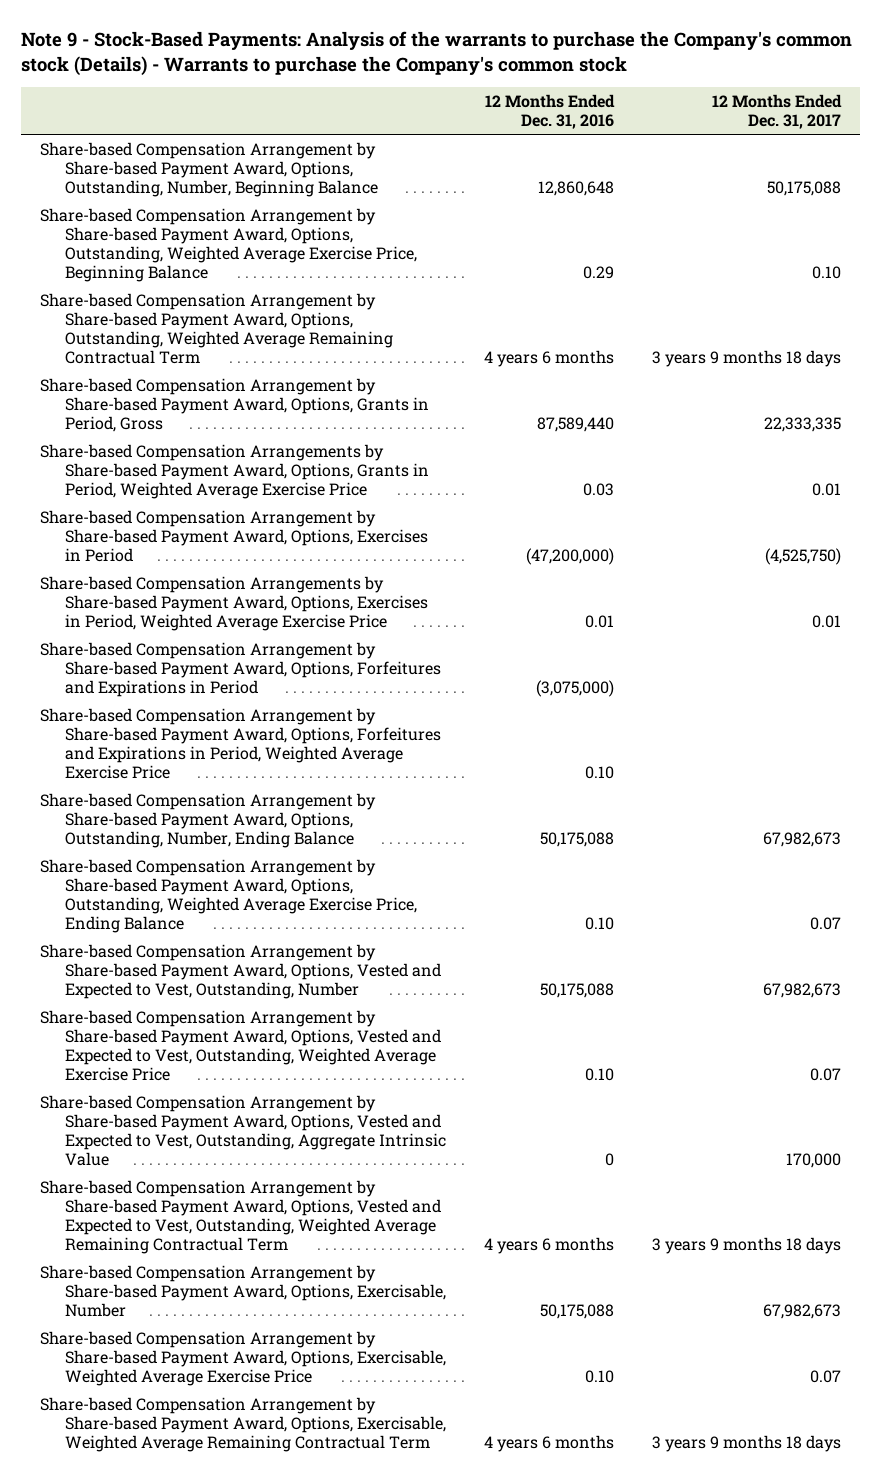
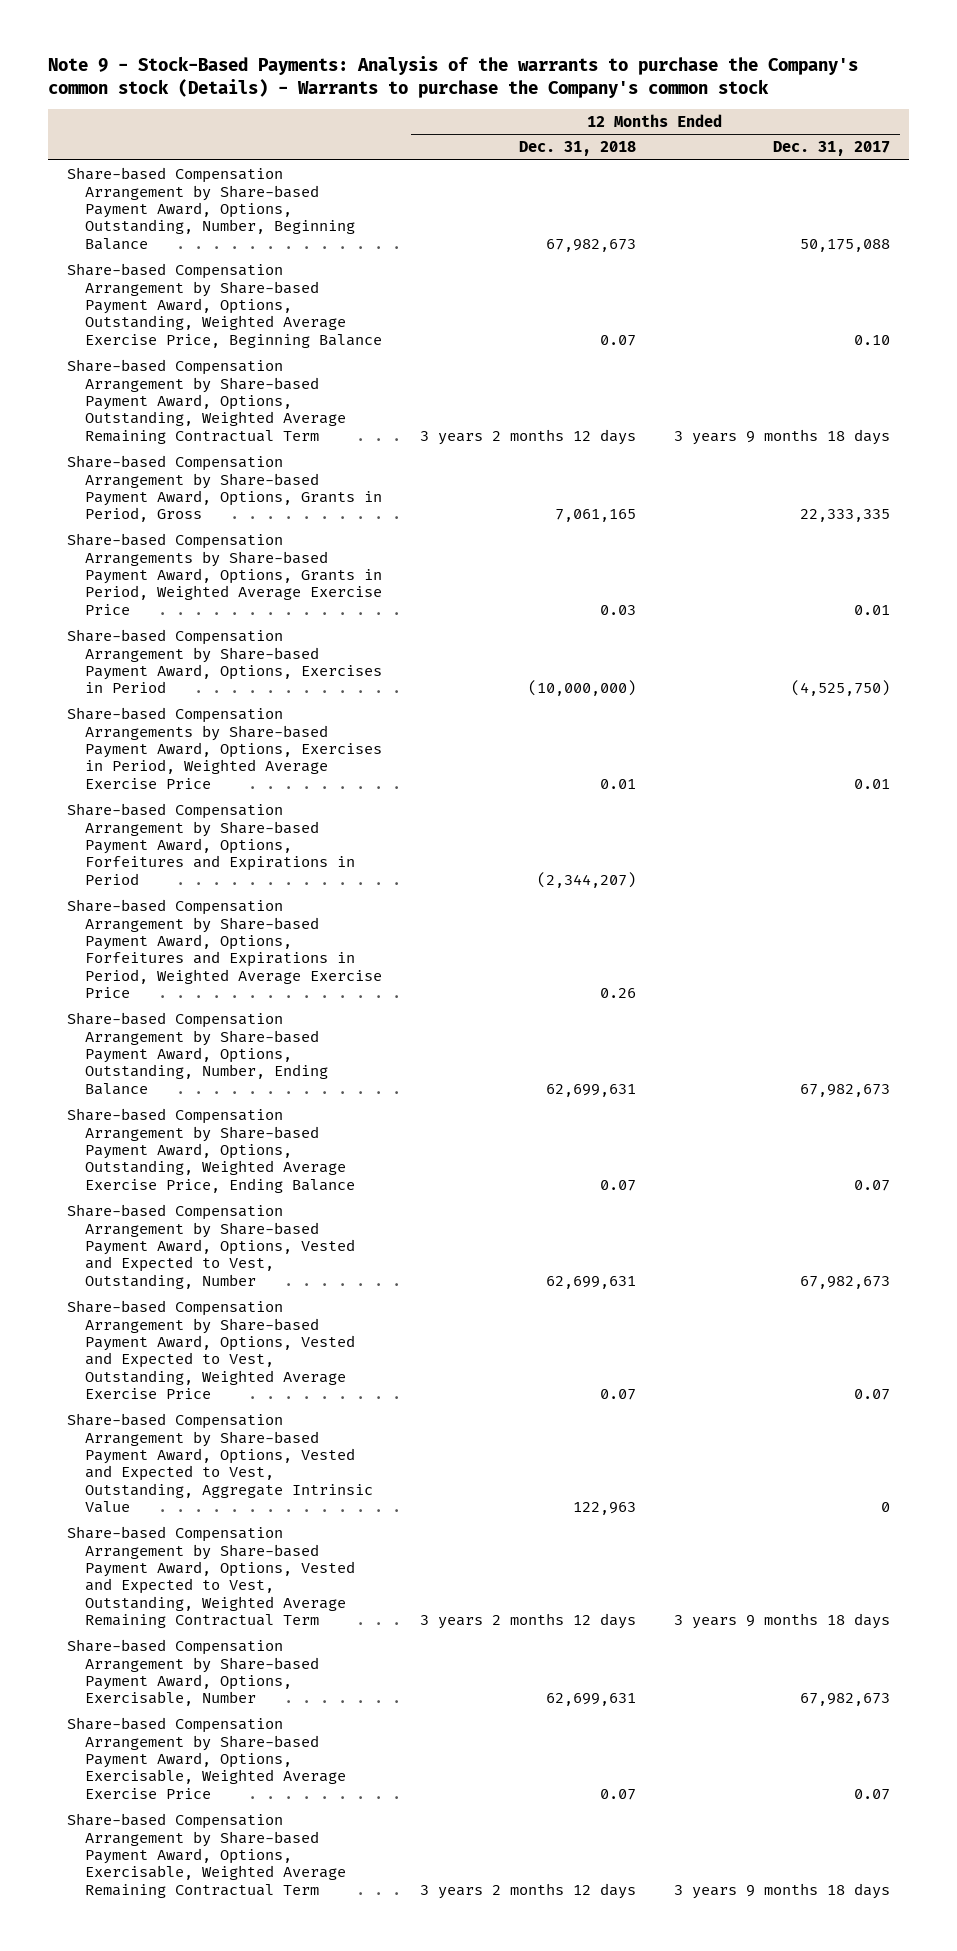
- | 12 Months Ended Dec. 31, 2016 | 12 Months Ended Dec. 31, 2017
+ | 12 Months Ended Dec. 31, 2018 | 12 Months Ended Dec. 31, 2017
- Share-based Compensation Arrangement by Share-based Payment Award, Options, Vested and Expected to Vest, Outstanding, Aggregate Intrinsic Value | 0 | 170,000
+ Share-based Compensation Arrangement by Share-based Payment Award, Options, Vested and Expected to Vest, Outstanding, Aggregate Intrinsic Value | 122,963 | 0

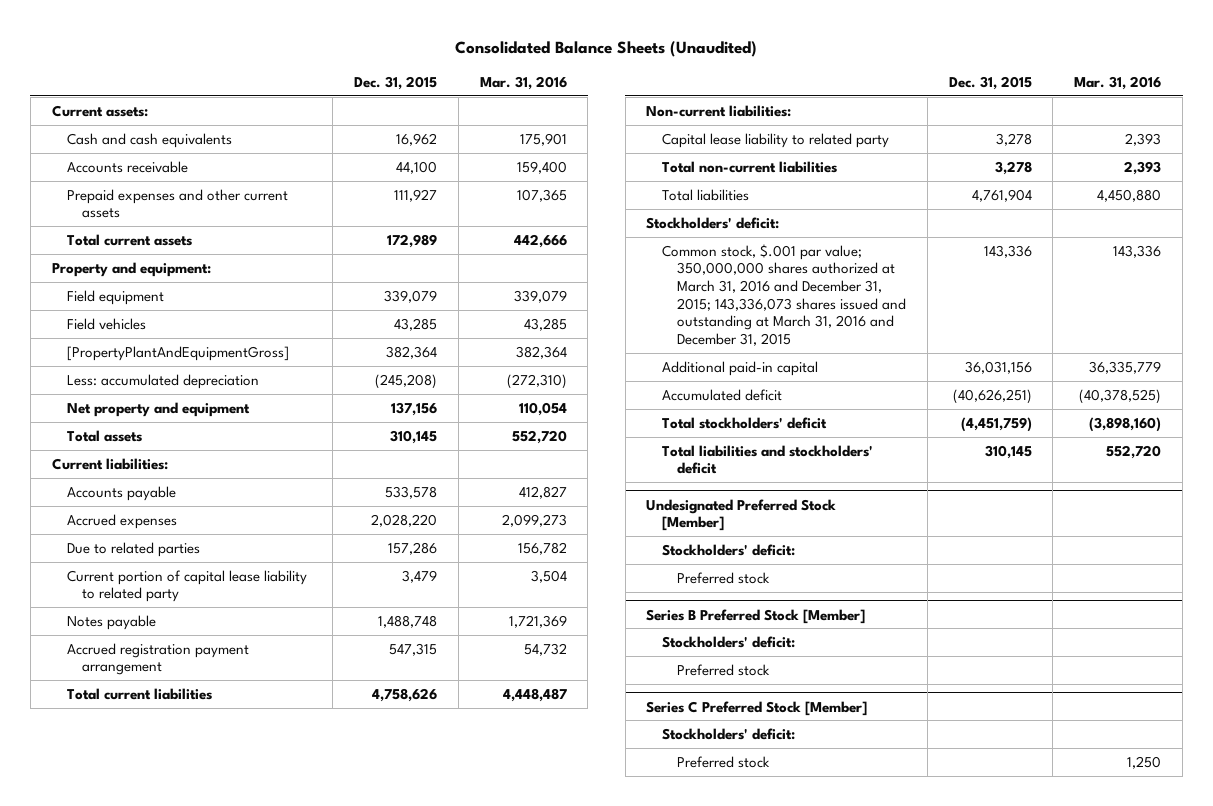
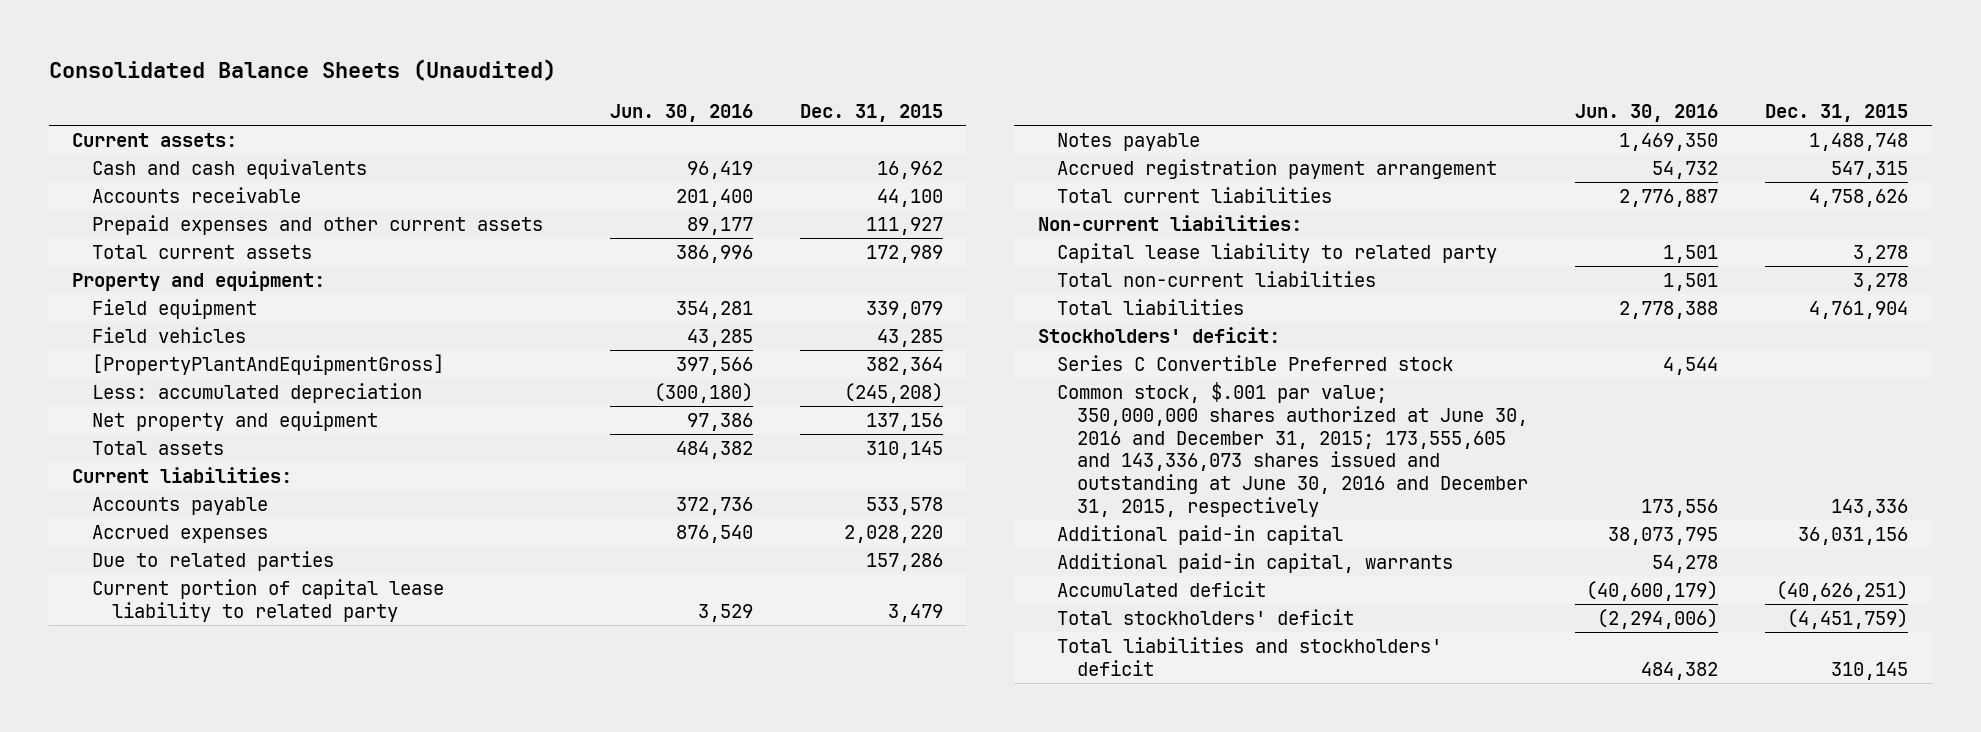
- | Dec. 31, 2015 | Mar. 31, 2016
+ | Jun. 30, 2016 | Dec. 31, 2015
- Common stock, $.001 par value; 350,000,000 shares authorized at March 31, 2016 and December 31, 2015; 143,336,073 shares issued and outstanding at March 31, 2016 and December 31, 2015 | 143,336 | 143,336
+ Series C Convertible Preferred stock | 4,544 |
+ Common stock, $.001 par value; 350,000,000 shares authorized at June 30, 2016 and December 31, 2015; 173,555,605 and 143,336,073 shares issued and outstanding at June 30, 2016 and December 31, 2015, respectively | 173,556 | 143,336
+ Additional paid-in capital, warrants | 54,278 |
- Undesignated Preferred Stock [Member]
- Stockholders' deficit:
- Preferred stock
- Series B Preferred Stock [Member]
- Stockholders' deficit:
- Preferred stock
- Series C Preferred Stock [Member]
- Stockholders' deficit:
- Preferred stock | | 1,250

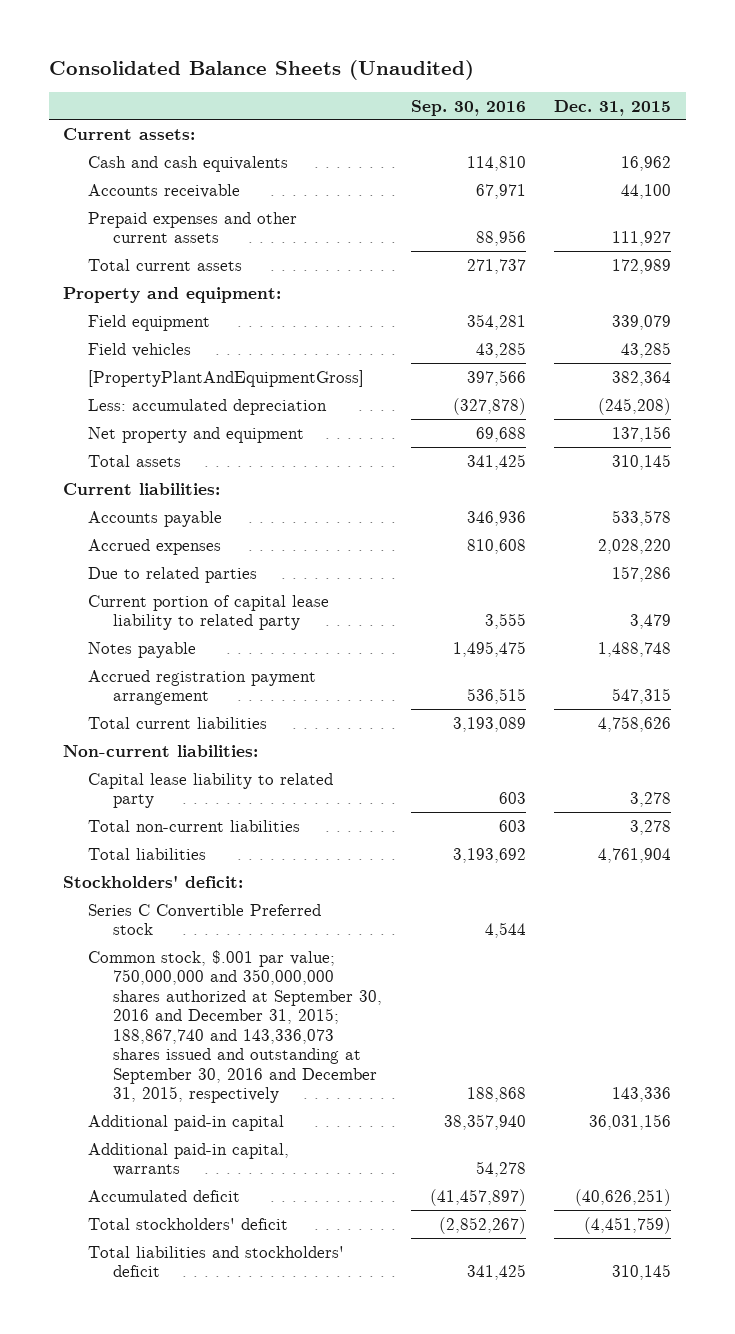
- | Jun. 30, 2016 | Dec. 31, 2015
+ | Sep. 30, 2016 | Dec. 31, 2015
- Common stock, $.001 par value; 350,000,000 shares authorized at June 30, 2016 and December 31, 2015; 173,555,605 and 143,336,073 shares issued and outstanding at June 30, 2016 and December 31, 2015, respectively | 173,556 | 143,336
+ Common stock, $.001 par value; 750,000,000 and 350,000,000 shares authorized at September 30, 2016 and December 31, 2015; 188,867,740 and 143,336,073 shares issued and outstanding at September 30, 2016 and December 31, 2015, respectively | 188,868 | 143,336

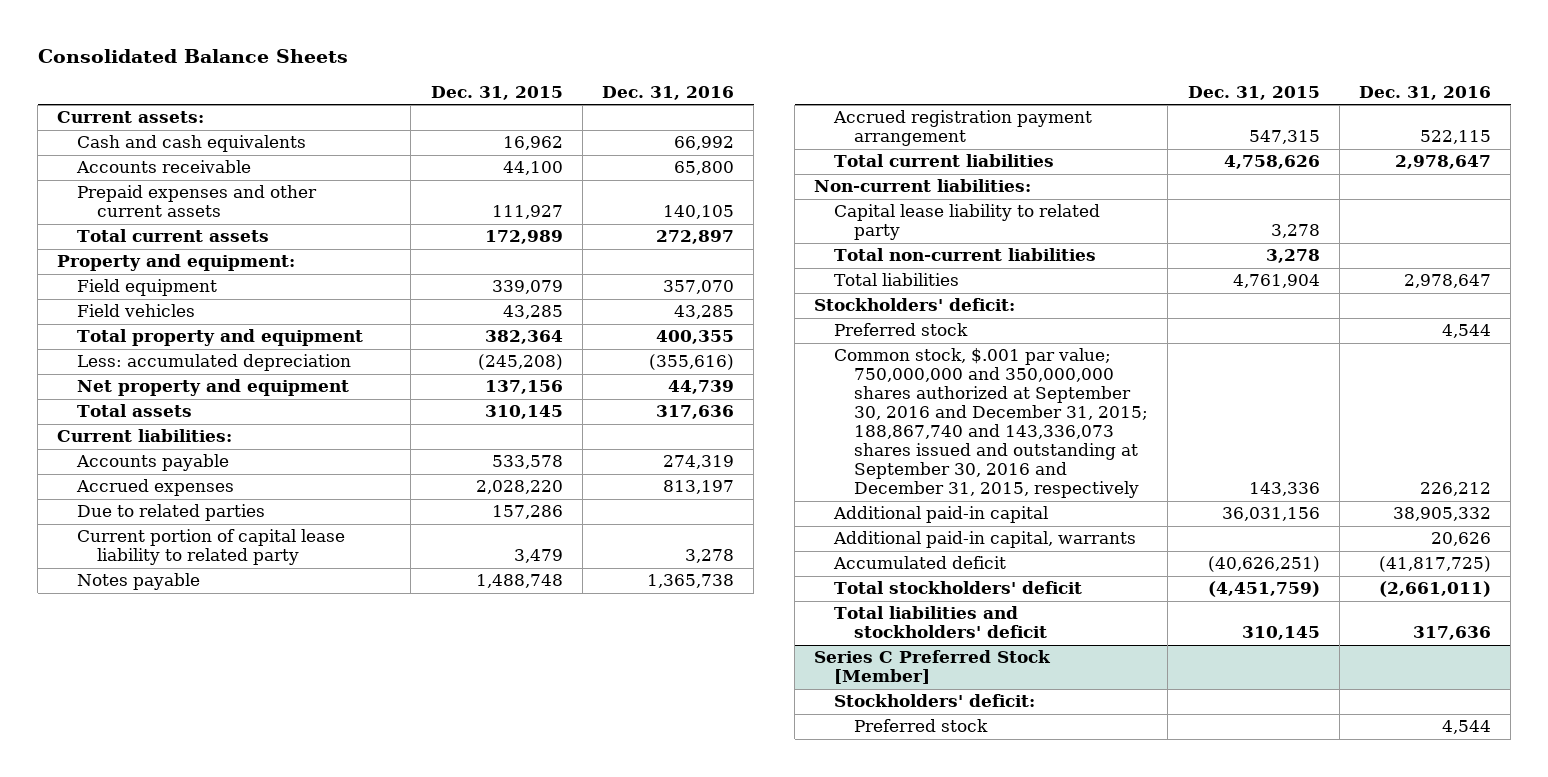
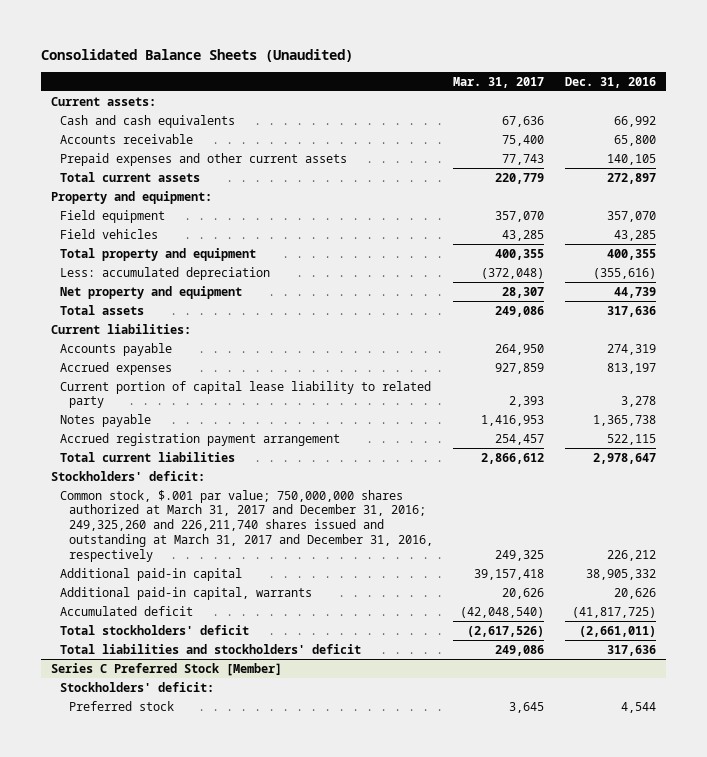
- Consolidated Balance Sheets
+ Consolidated Balance Sheets (Unaudited)
- | Dec. 31, 2015 | Dec. 31, 2016
+ | Mar. 31, 2017 | Dec. 31, 2016
- Due to related parties | 157,286 |
- Non-current liabilities:
- Capital lease liability to related party | 3,278 |
- Total non-current liabilities | 3,278 |
- Total liabilities | 4,761,904 | 2,978,647
- Preferred stock | | 4,544
- Common stock, $.001 par value; 750,000,000 and 350,000,000 shares authorized at September 30, 2016 and December 31, 2015; 188,867,740 and 143,336,073 shares issued and outstanding at September 30, 2016 and December 31, 2015, respectively | 143,336 | 226,212
+ Common stock, $.001 par value; 750,000,000 shares authorized at March 31, 2017 and December 31, 2016; 249,325,260 and 226,211,740 shares issued and outstanding at March 31, 2017 and December 31, 2016, respectively | 249,325 | 226,212

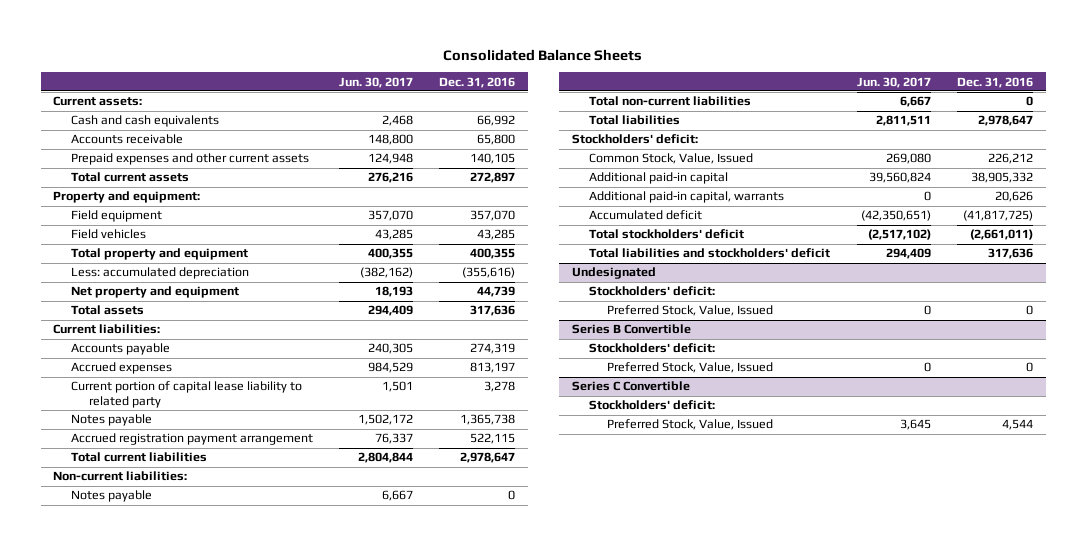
- Consolidated Balance Sheets (Unaudited)
+ Consolidated Balance Sheets
- | Mar. 31, 2017 | Dec. 31, 2016
+ | Jun. 30, 2017 | Dec. 31, 2016
+ Non-current liabilities:
+ Notes payable | 6,667 | 0
+ Total non-current liabilities | 6,667 | 0
+ Total liabilities | 2,811,511 | 2,978,647
- Common stock, $.001 par value; 750,000,000 shares authorized at March 31, 2017 and December 31, 2016; 249,325,260 and 226,211,740 shares issued and outstanding at March 31, 2017 and December 31, 2016, respectively | 249,325 | 226,212
+ Common Stock, Value, Issued | 269,080 | 226,212
- Series C Preferred Stock [Member]
+ Undesignated
- Preferred stock | 3,645 | 4,544
+ Preferred Stock, Value, Issued | 0 | 0
+ Series B Convertible
+ Stockholders' deficit:
+ Preferred Stock, Value, Issued | 0 | 0
+ Series C Convertible
+ Stockholders' deficit:
+ Preferred Stock, Value, Issued | 3,645 | 4,544

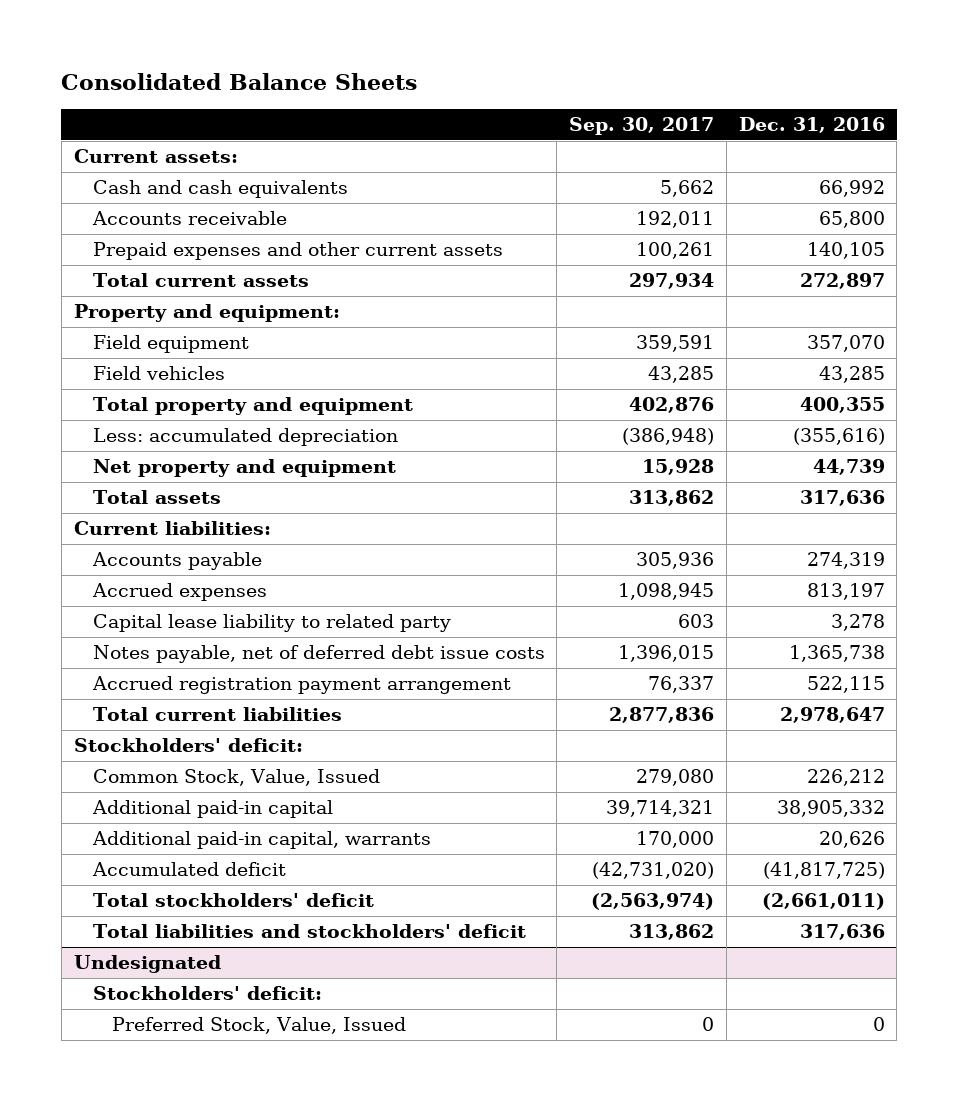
- | Jun. 30, 2017 | Dec. 31, 2016
+ | Sep. 30, 2017 | Dec. 31, 2016
- Current portion of capital lease liability to related party | 1,501 | 3,278
- Notes payable | 1,502,172 | 1,365,738
+ Capital lease liability to related party | 603 | 3,278
+ Notes payable, net of deferred debt issue costs | 1,396,015 | 1,365,738
- Non-current liabilities:
- Notes payable | 6,667 | 0
- Total non-current liabilities | 6,667 | 0
- Total liabilities | 2,811,511 | 2,978,647
- Series B Convertible
- Stockholders' deficit:
- Preferred Stock, Value, Issued | 0 | 0
- Series C Convertible
- Stockholders' deficit:
- Preferred Stock, Value, Issued | 3,645 | 4,544

